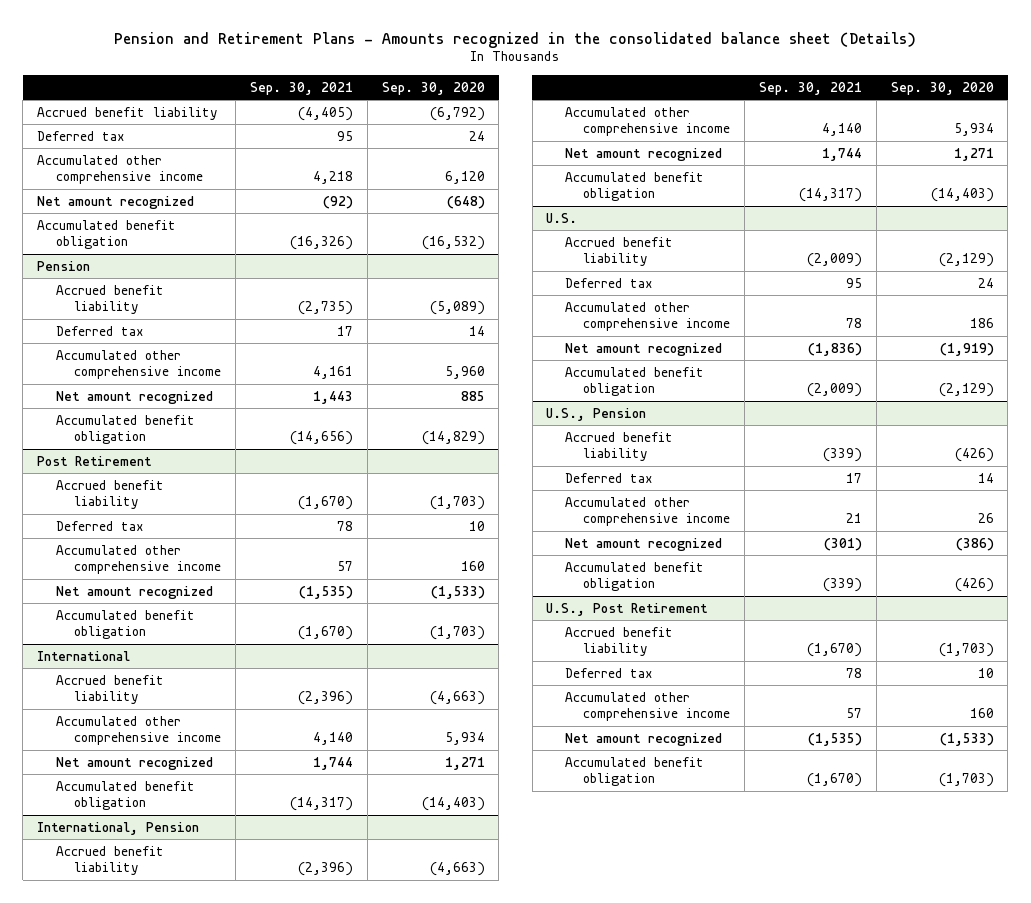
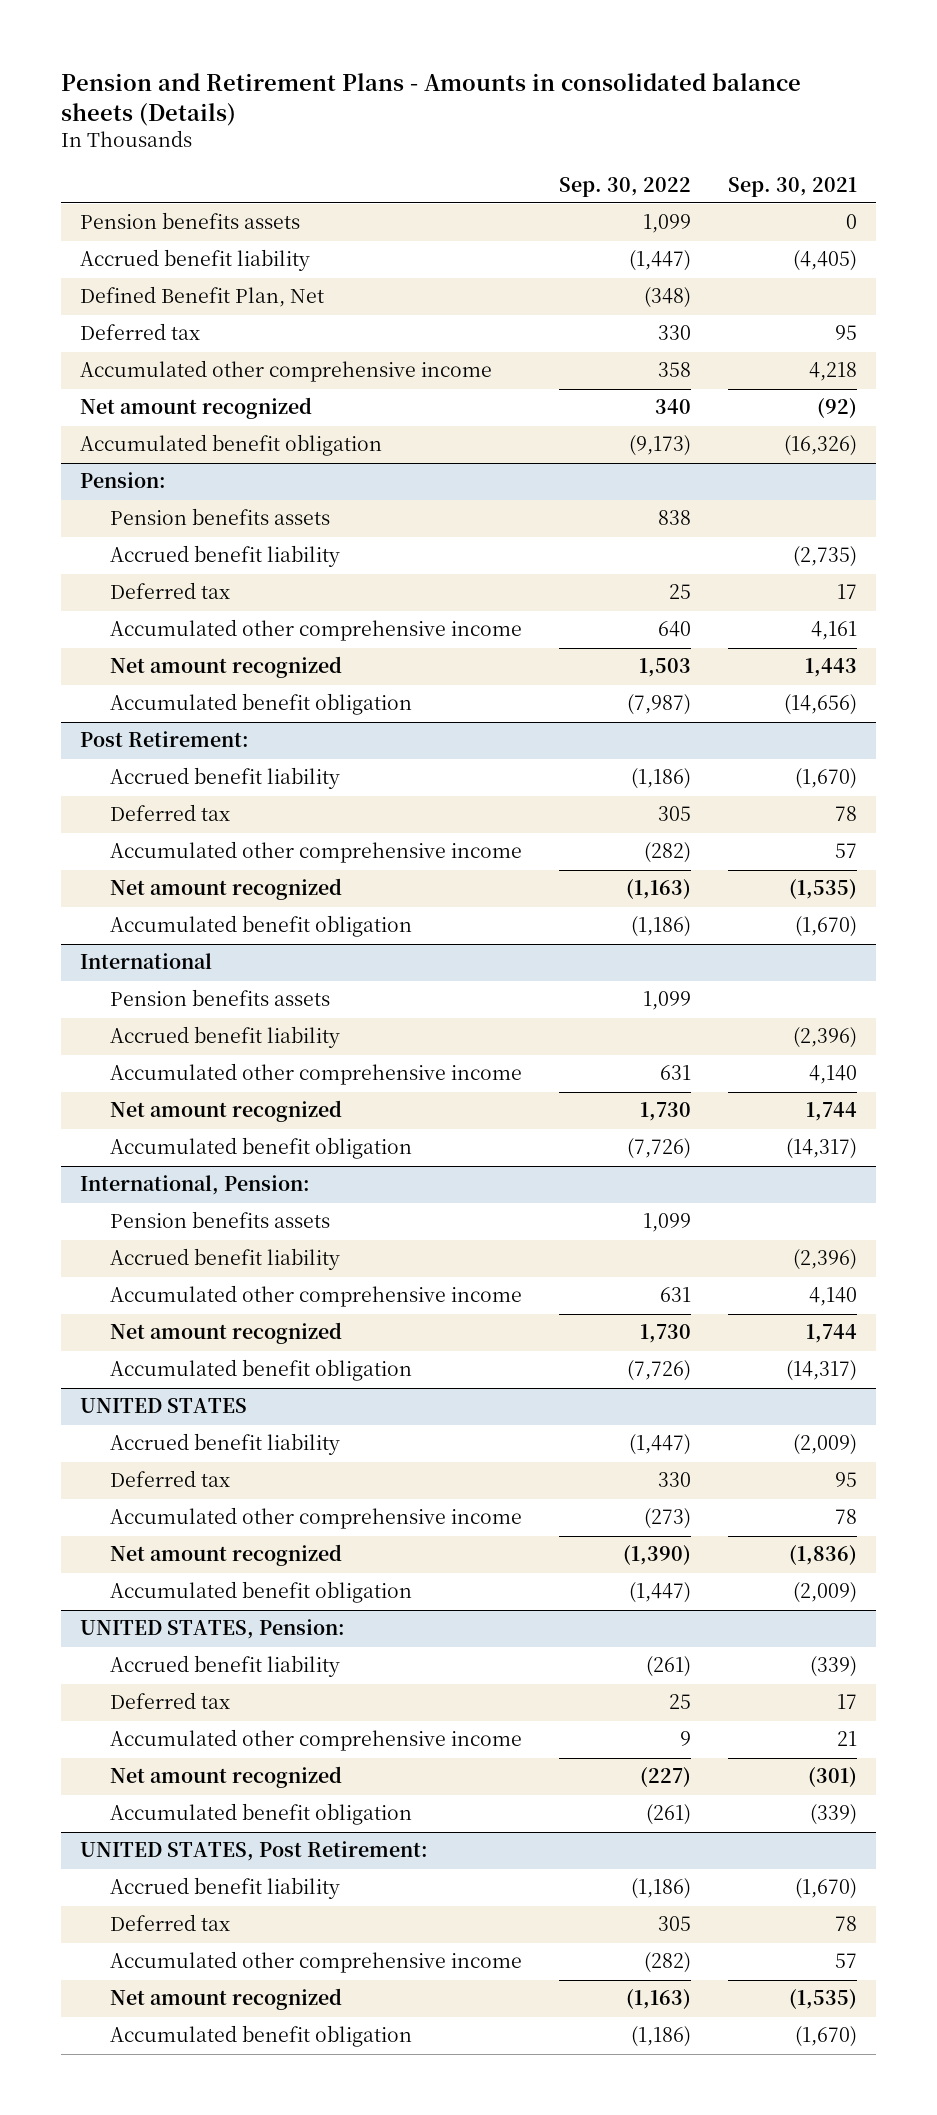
- Pension and Retirement Plans - Amounts recognized in the consolidated balance sheet (Details)
+ Pension and Retirement Plans - Amounts in consolidated balance sheets (Details)
- | Sep. 30, 2021 | Sep. 30, 2020
+ | Sep. 30, 2022 | Sep. 30, 2021
+ Pension benefits assets | 1,099 | 0
+ Defined Benefit Plan, Net | (348) |
- Pension
+ Pension:
+ Pension benefits assets | 838 |
- Post Retirement
+ Post Retirement:
@ International
+ Pension benefits assets | 1,099 |
- International, Pension
+ International, Pension:
+ Pension benefits assets | 1,099 |
- U.S.
+ UNITED STATES
- U.S., Pension
+ UNITED STATES, Pension:
- U.S., Post Retirement
+ UNITED STATES, Post Retirement:

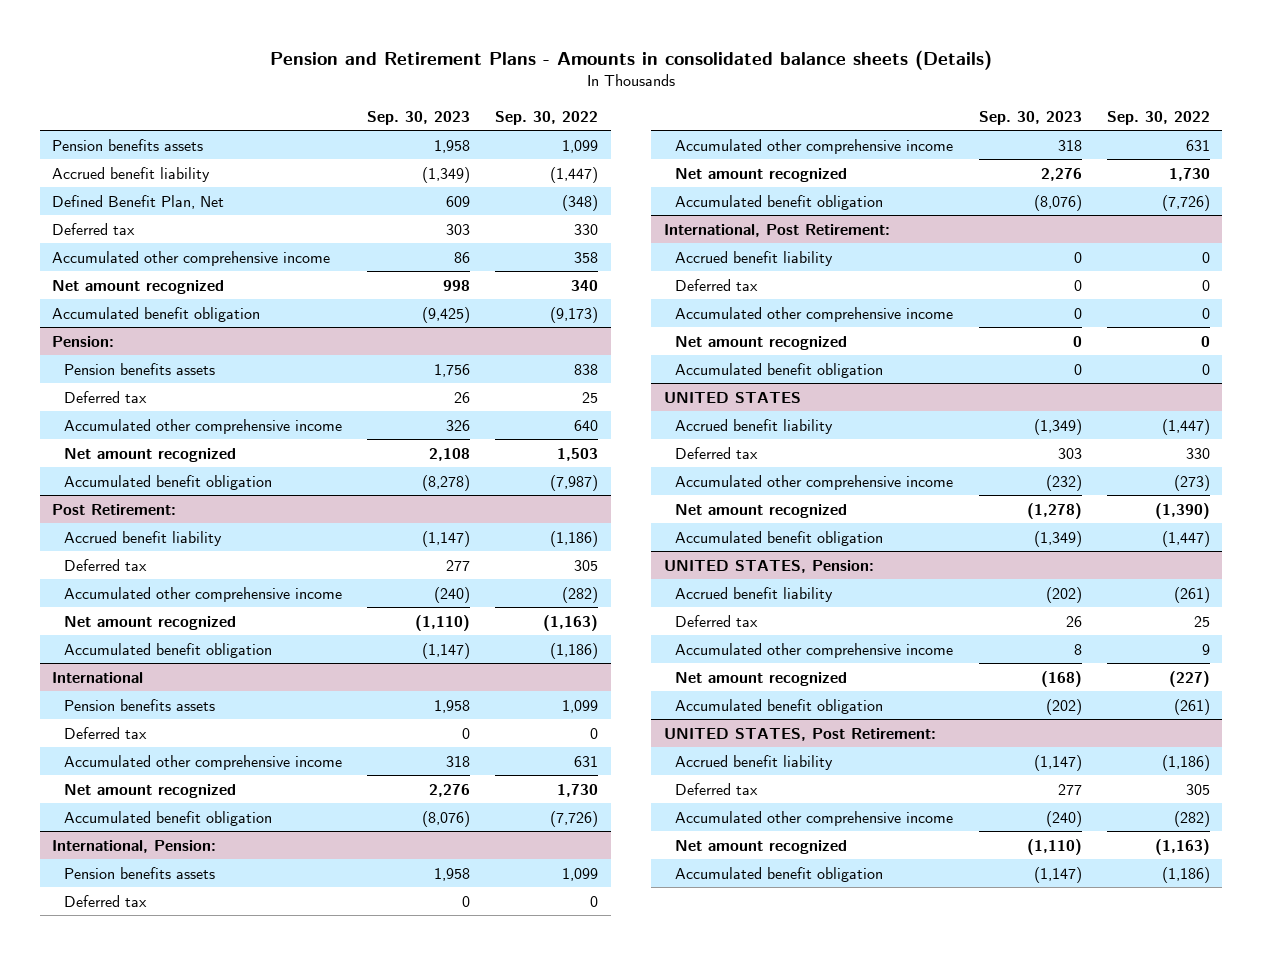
- | Sep. 30, 2022 | Sep. 30, 2021
+ | Sep. 30, 2023 | Sep. 30, 2022
@ Pension:
- Accrued benefit liability | | (2,735)
@ International
- Accrued benefit liability | | (2,396)
+ Deferred tax | 0 | 0
@ International, Pension:
- Accrued benefit liability | | (2,396)
+ Deferred tax | 0 | 0
+ International, Post Retirement:
+ Accrued benefit liability | 0 | 0
+ Deferred tax | 0 | 0
+ Accumulated other comprehensive income | 0 | 0
+ Net amount recognized | 0 | 0
+ Accumulated benefit obligation | 0 | 0

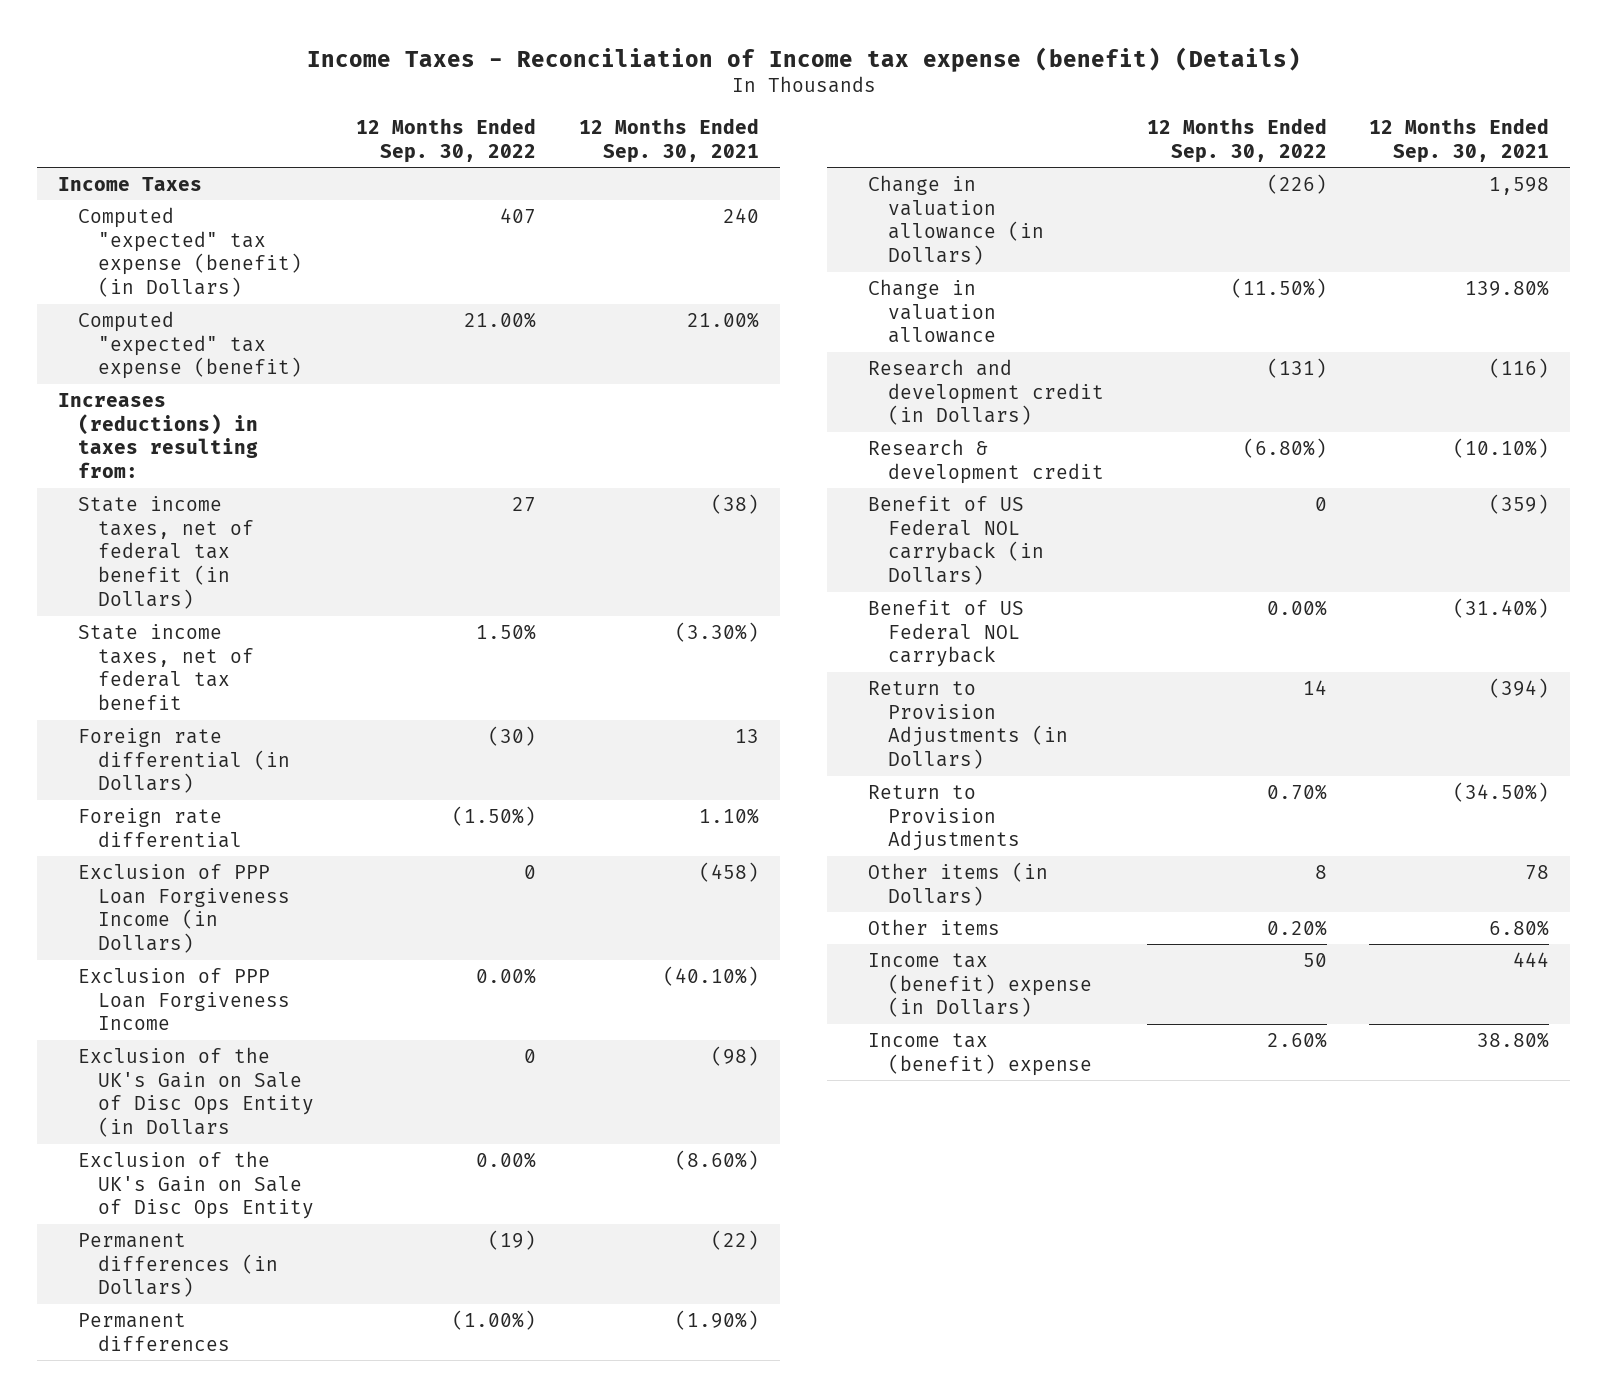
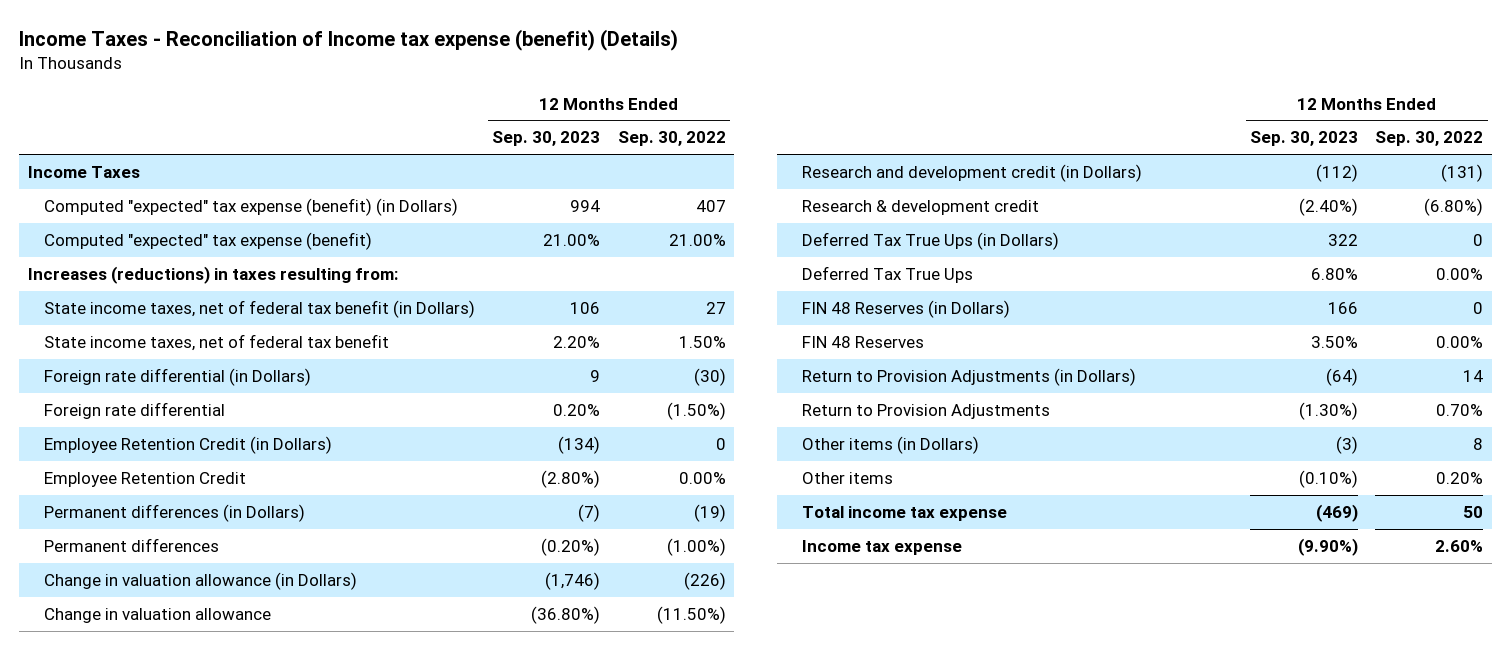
- | 12 Months Ended Sep. 30, 2022 | 12 Months Ended Sep. 30, 2021
+ | 12 Months Ended Sep. 30, 2023 | 12 Months Ended Sep. 30, 2022
- Exclusion of PPP Loan Forgiveness Income (in Dollars) | 0 | (458)
- Exclusion of PPP Loan Forgiveness Income | 0.00% | (40.10%)
- Exclusion of the UK's Gain on Sale of Disc Ops Entity (in Dollars | 0 | (98)
- Exclusion of the UK's Gain on Sale of Disc Ops Entity | 0.00% | (8.60%)
+ Employee Retention Credit (in Dollars) | (134) | 0
+ Employee Retention Credit | (2.80%) | 0.00%
- Benefit of US Federal NOL carryback (in Dollars) | 0 | (359)
- Benefit of US Federal NOL carryback | 0.00% | (31.40%)
+ Deferred Tax True Ups (in Dollars) | 322 | 0
+ Deferred Tax True Ups | 6.80% | 0.00%
+ FIN 48 Reserves (in Dollars) | 166 | 0
+ FIN 48 Reserves | 3.50% | 0.00%
- Income tax (benefit) expense (in Dollars) | 50 | 444
- Income tax (benefit) expense | 2.60% | 38.80%
+ Total income tax expense | (469) | 50
+ Income tax expense | (9.90%) | 2.60%

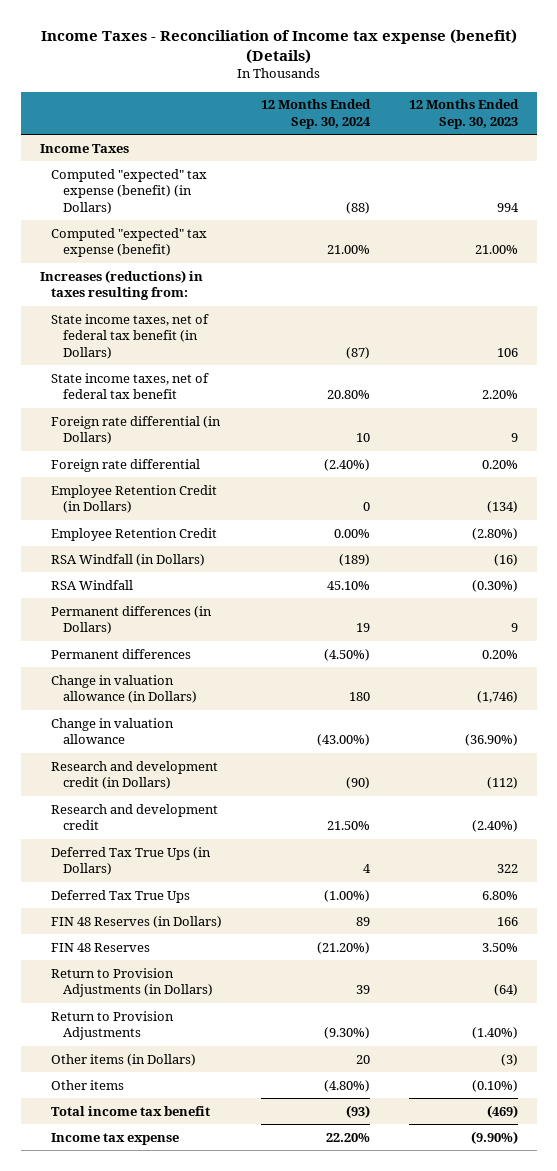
- | 12 Months Ended Sep. 30, 2023 | 12 Months Ended Sep. 30, 2022
+ | 12 Months Ended Sep. 30, 2024 | 12 Months Ended Sep. 30, 2023
- Permanent differences (in Dollars) | (7) | (19)
- Permanent differences | (0.20%) | (1.00%)
+ RSA Windfall (in Dollars) | (189) | (16)
+ RSA Windfall | 45.10% | (0.30%)
+ Permanent differences (in Dollars) | 19 | 9
+ Permanent differences | (4.50%) | 0.20%
- Change in valuation allowance | (36.80%) | (11.50%)
+ Change in valuation allowance | (43.00%) | (36.90%)
- Research & development credit | (2.40%) | (6.80%)
+ Research and development credit | 21.50% | (2.40%)
- Return to Provision Adjustments | (1.30%) | 0.70%
+ Return to Provision Adjustments | (9.30%) | (1.40%)
- Total income tax expense | (469) | 50
+ Total income tax benefit | (93) | (469)

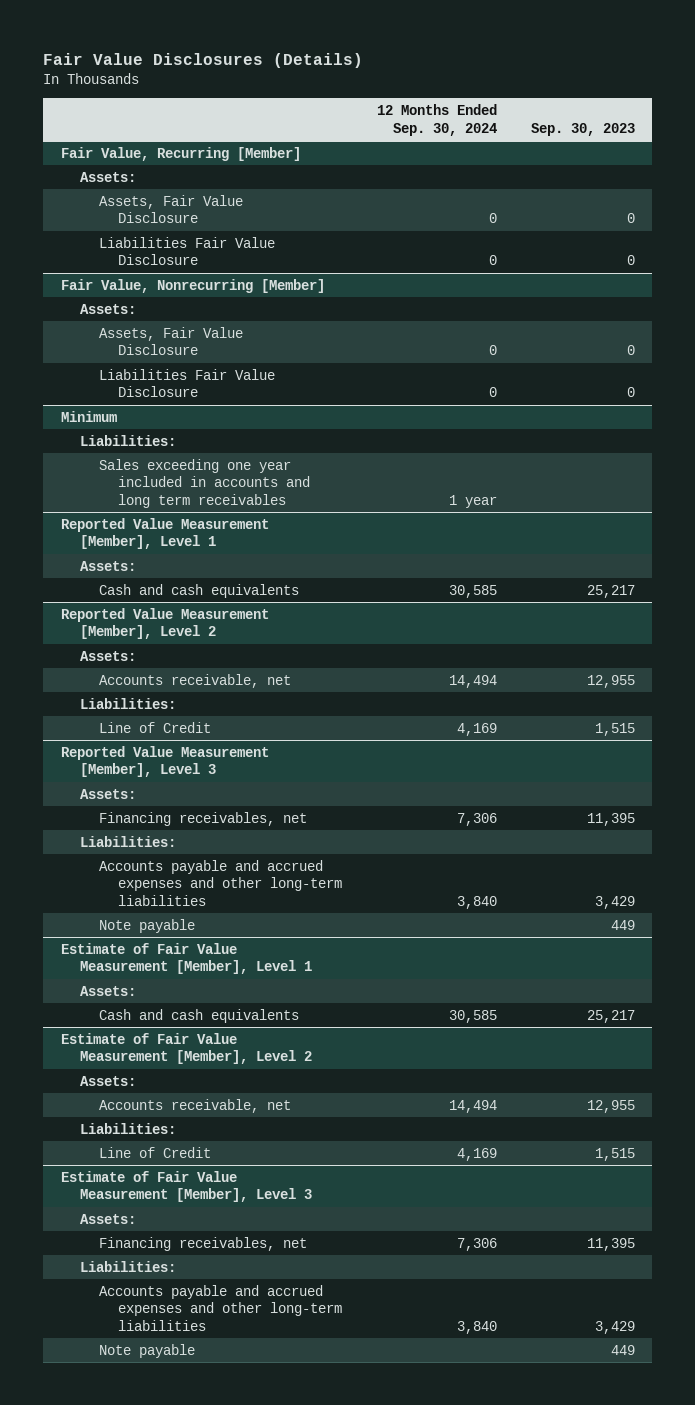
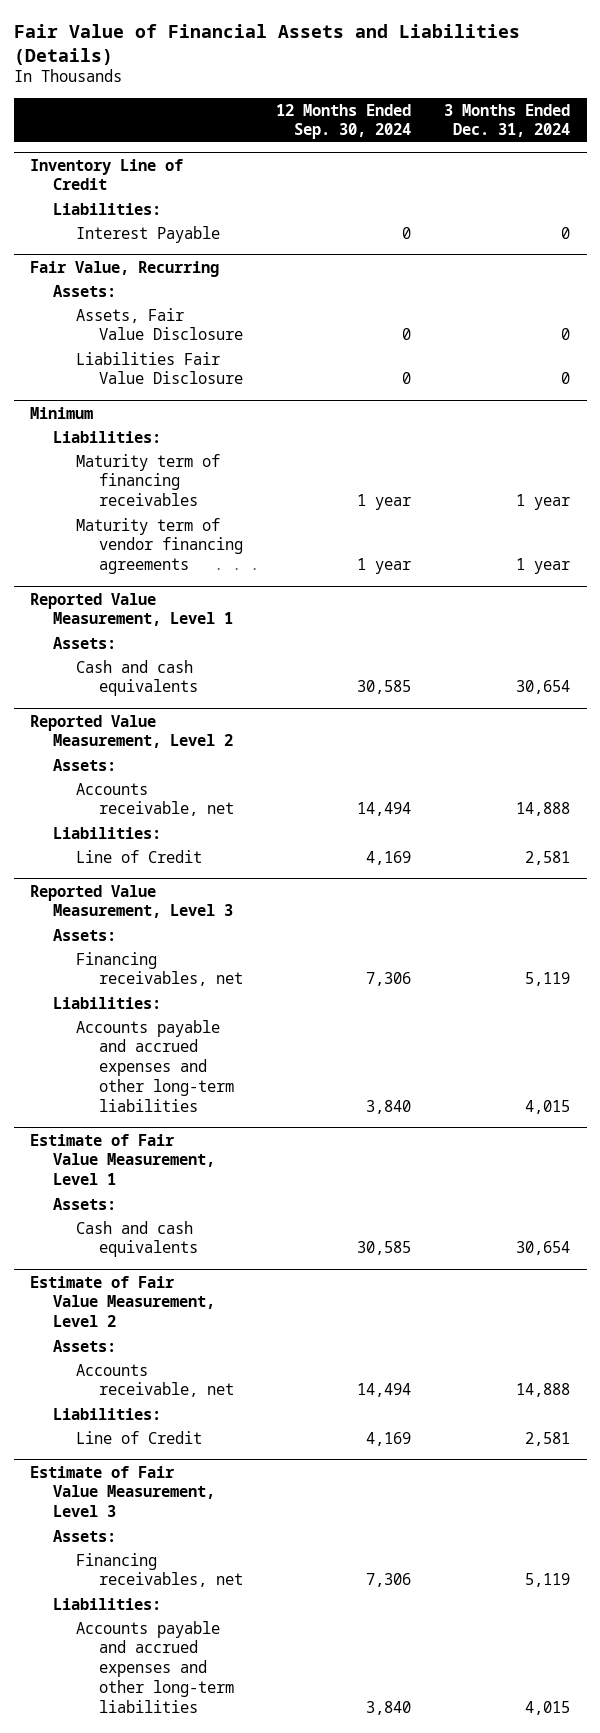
- Fair Value Disclosures (Details)
+ Fair Value of Financial Assets and Liabilities (Details)
- | 12 Months Ended Sep. 30, 2024 | Sep. 30, 2023
+ | 12 Months Ended Sep. 30, 2024 | 3 Months Ended Dec. 31, 2024
- Fair Value, Recurring [Member]
- Assets:
- Assets, Fair Value Disclosure | 0 | 0
- Liabilities Fair Value Disclosure | 0 | 0
- Fair Value, Nonrecurring [Member]
+ Inventory Line of Credit
+ Liabilities:
+ Interest Payable | 0 | 0
+ Fair Value, Recurring
@ Minimum
- Sales exceeding one year included in accounts and long term receivables | 1 year |
- Reported Value Measurement [Member], Level 1
@ Minimum
+ Maturity term of financing receivables | 1 year | 1 year
+ Maturity term of vendor financing agreements | 1 year | 1 year
+ Reported Value Measurement, Level 1
- Reported Value Measurement [Member], Level 2
+ Reported Value Measurement, Level 2
- Reported Value Measurement [Member], Level 3
+ Reported Value Measurement, Level 3
- Note payable | | 449
- Estimate of Fair Value Measurement [Member], Level 1
+ Estimate of Fair Value Measurement, Level 1
- Estimate of Fair Value Measurement [Member], Level 2
+ Estimate of Fair Value Measurement, Level 2
- Estimate of Fair Value Measurement [Member], Level 3
+ Estimate of Fair Value Measurement, Level 3
- Note payable | | 449

